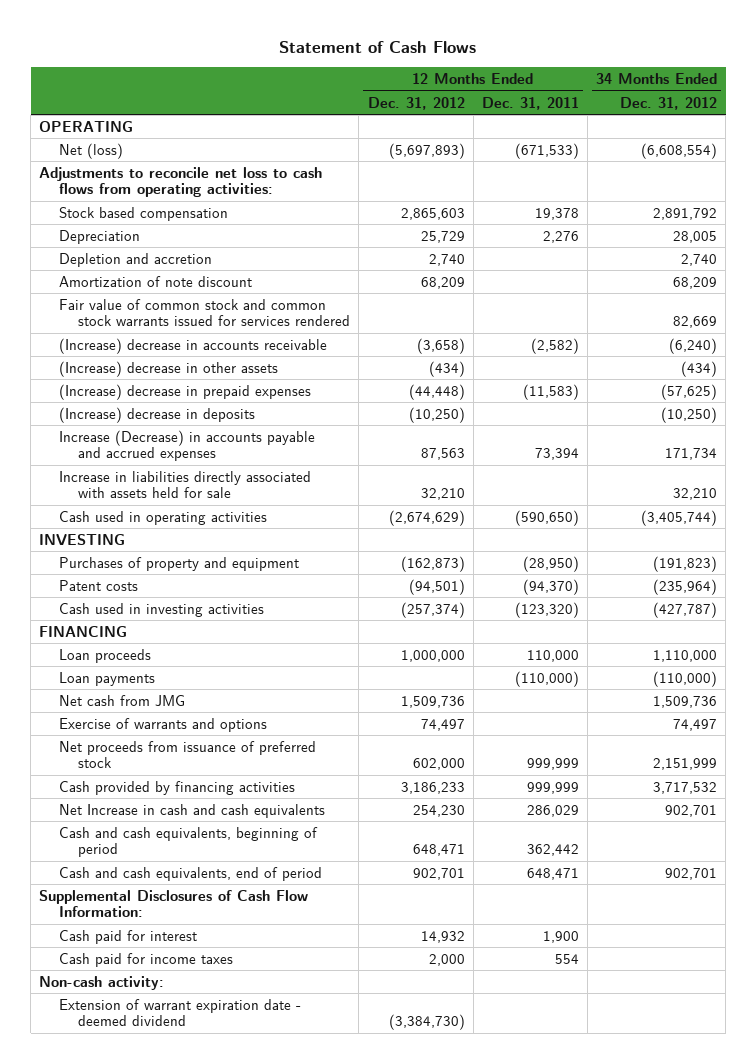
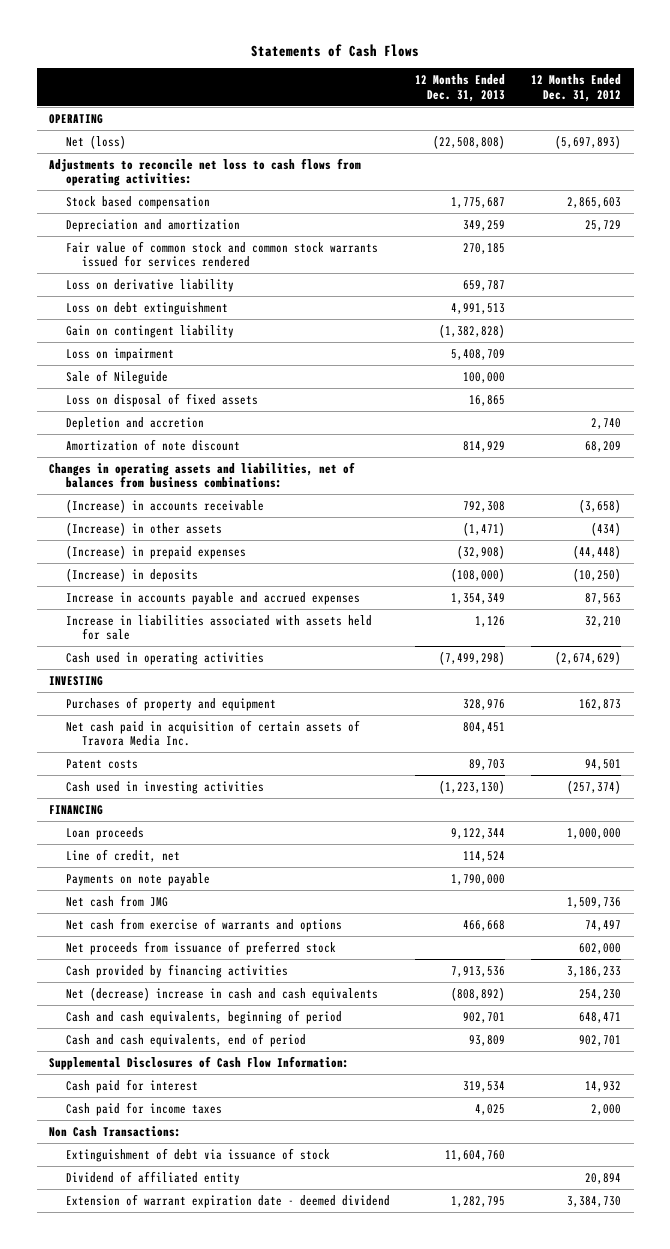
- Statement of Cash Flows
+ Statements of Cash Flows
- | 12 Months Ended Dec. 31, 2012 | 12 Months Ended Dec. 31, 2011 | 34 Months Ended Dec. 31, 2012
+ | 12 Months Ended Dec. 31, 2013 | 12 Months Ended Dec. 31, 2012
- Depreciation | 25,729 | 2,276 | 28,005
+ Depreciation and amortization | 349,259 | 25,729
moved up: Fair value of common stock and common stock warrants issued for services rendered | 270,185 |
+ Loss on derivative liability | 659,787 |
+ Loss on debt extinguishment | 4,991,513 |
+ Gain on contingent liability | (1,382,828) |
+ Loss on impairment | 5,408,709 |
+ Sale of Nileguide | 100,000 |
+ Loss on disposal of fixed assets | 16,865 |
- (Increase) decrease in accounts receivable | (3,658) | (2,582) | (6,240)
- (Increase) decrease in other assets | (434) | | (434)
- (Increase) decrease in prepaid expenses | (44,448) | (11,583) | (57,625)
- (Increase) decrease in deposits | (10,250) | | (10,250)
- Increase (Decrease) in accounts payable and accrued expenses | 87,563 | 73,394 | 171,734
- Increase in liabilities directly associated with assets held for sale | 32,210 | | 32,210
+ Changes in operating assets and liabilities, net of balances from business combinations:
+ (Increase) in accounts receivable | 792,308 | (3,658)
+ (Increase) in other assets | (1,471) | (434)
+ (Increase) in prepaid expenses | (32,908) | (44,448)
+ (Increase) in deposits | (108,000) | (10,250)
+ Increase in accounts payable and accrued expenses | 1,354,349 | 87,563
+ Increase in liabilities associated with assets held for sale | 1,126 | 32,210
- Purchases of property and equipment | (162,873) | (28,950) | (191,823)
- Patent costs | (94,501) | (94,370) | (235,964)
+ Purchases of property and equipment | 328,976 | 162,873
+ Net cash paid in acquisition of certain assets of Travora Media Inc. | 804,451 |
+ Patent costs | 89,703 | 94,501
- Loan payments | | (110,000) | (110,000)
+ Line of credit, net | 114,524 |
+ Payments on note payable | 1,790,000 |
- Exercise of warrants and options | 74,497 | | 74,497
+ Net cash from exercise of warrants and options | 466,668 | 74,497
- Net Increase in cash and cash equivalents | 254,230 | 286,029 | 902,701
+ Net (decrease) increase in cash and cash equivalents | (808,892) | 254,230
- Non-cash activity:
- Extension of warrant expiration date - deemed dividend | (3,384,730) | |
+ Non Cash Transactions:
+ Extinguishment of debt via issuance of stock | 11,604,760 |
+ Dividend of affiliated entity | | 20,894
+ Extension of warrant expiration date - deemed dividend | 1,282,795 | 3,384,730

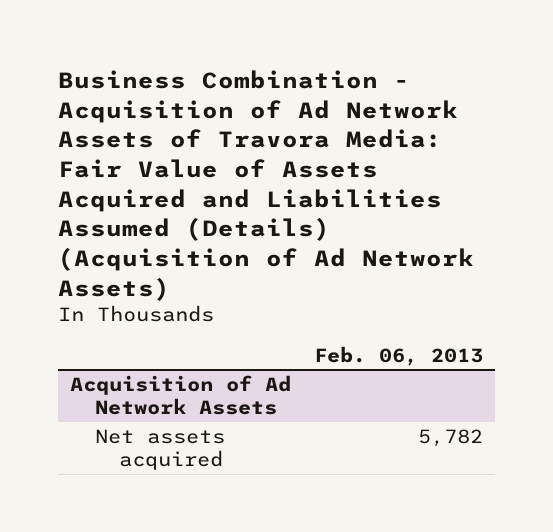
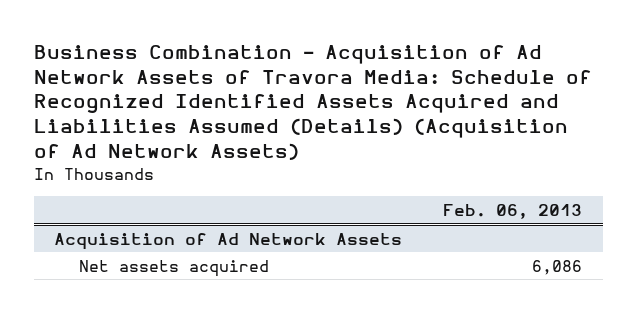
- Business Combination - Acquisition of Ad Network Assets of Travora Media: Fair Value of Assets Acquired and Liabilities Assumed (Details) (Acquisition of Ad Network Assets)
+ Business Combination - Acquisition of Ad Network Assets of Travora Media: Schedule of Recognized Identified Assets Acquired and Liabilities Assumed (Details) (Acquisition of Ad Network Assets)
@ Acquisition of Ad Network Assets
- Net assets acquired | 5,782
+ Net assets acquired | 6,086

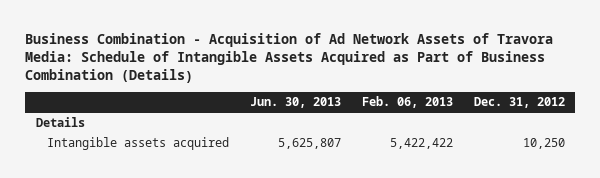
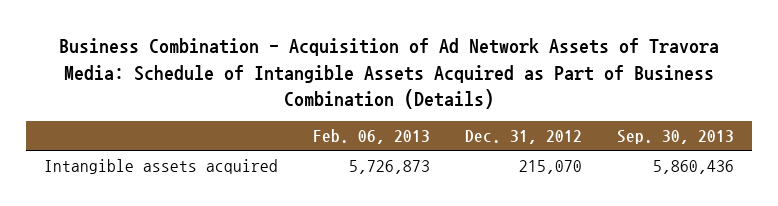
- | Jun. 30, 2013 | Feb. 06, 2013 | Dec. 31, 2012
+ | Feb. 06, 2013 | Dec. 31, 2012 | Sep. 30, 2013
- Details
- Intangible assets acquired | 5,625,807 | 5,422,422 | 10,250
+ Intangible assets acquired | 5,726,873 | 215,070 | 5,860,436

